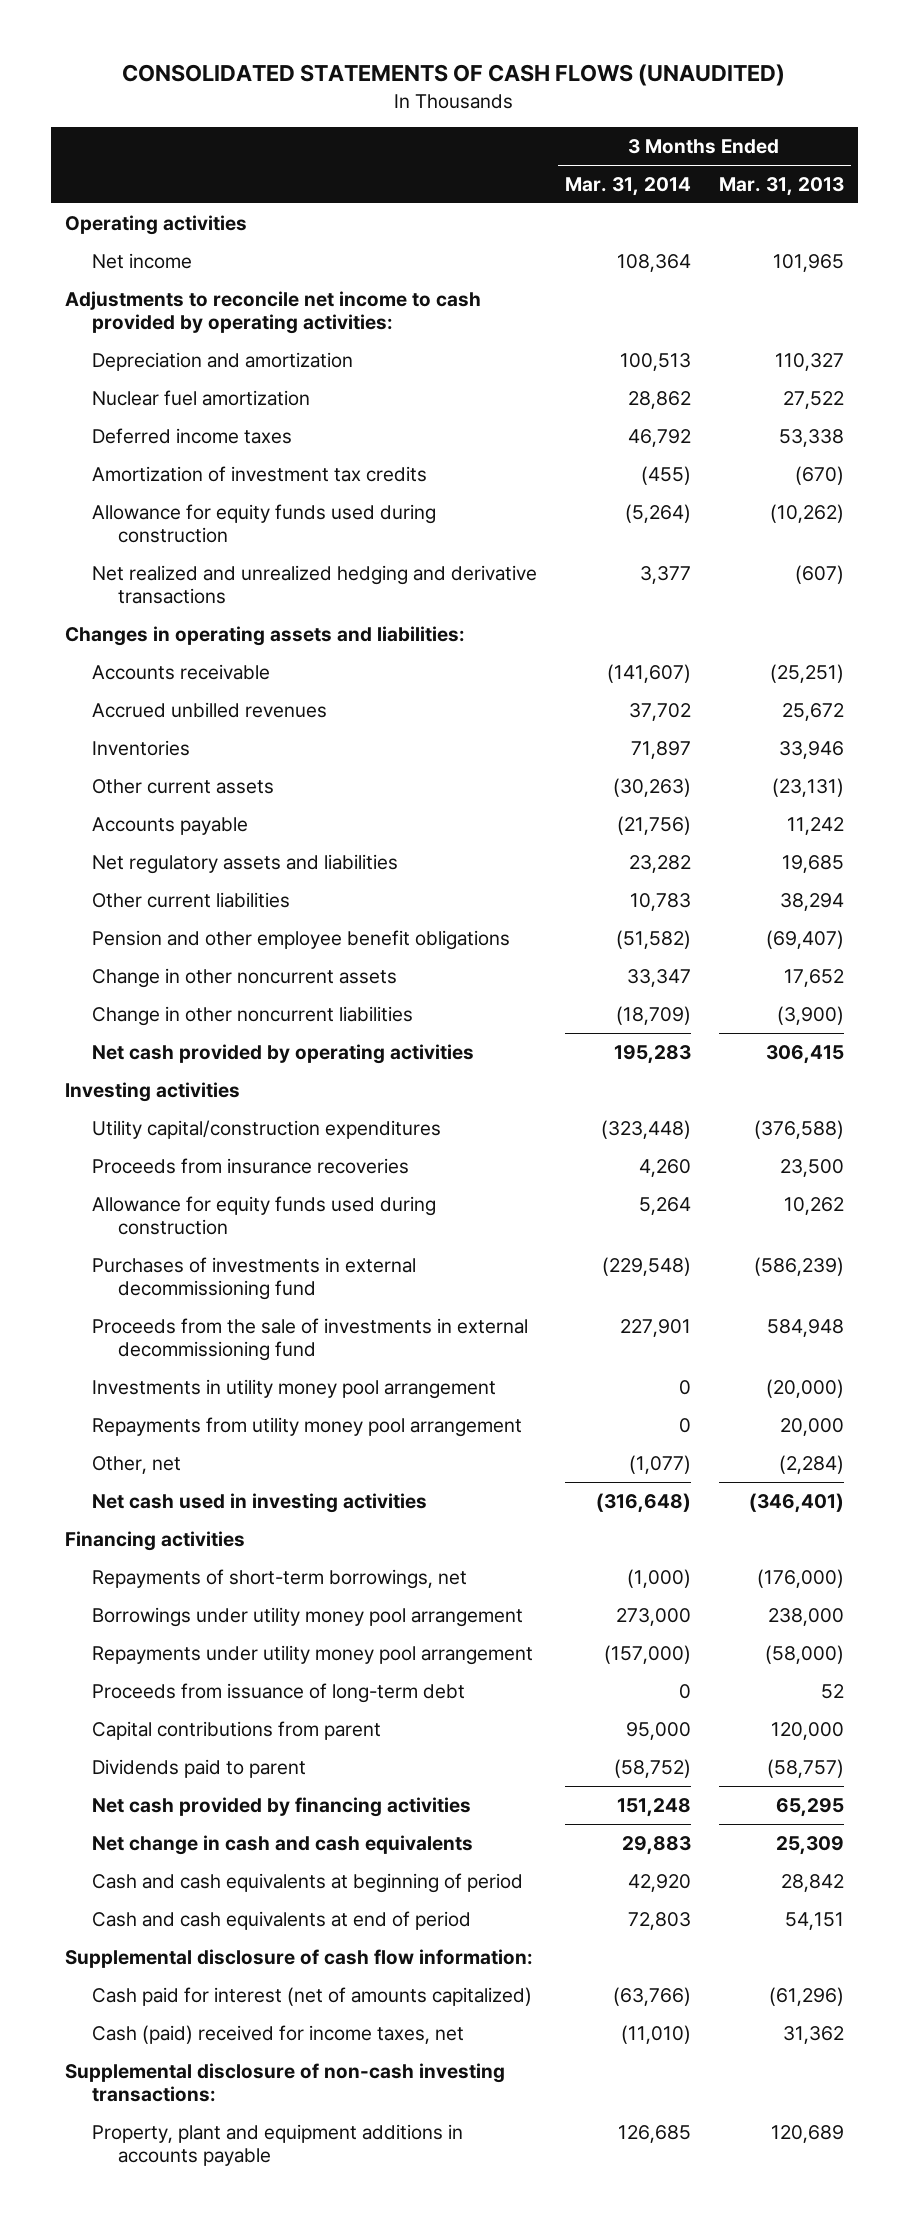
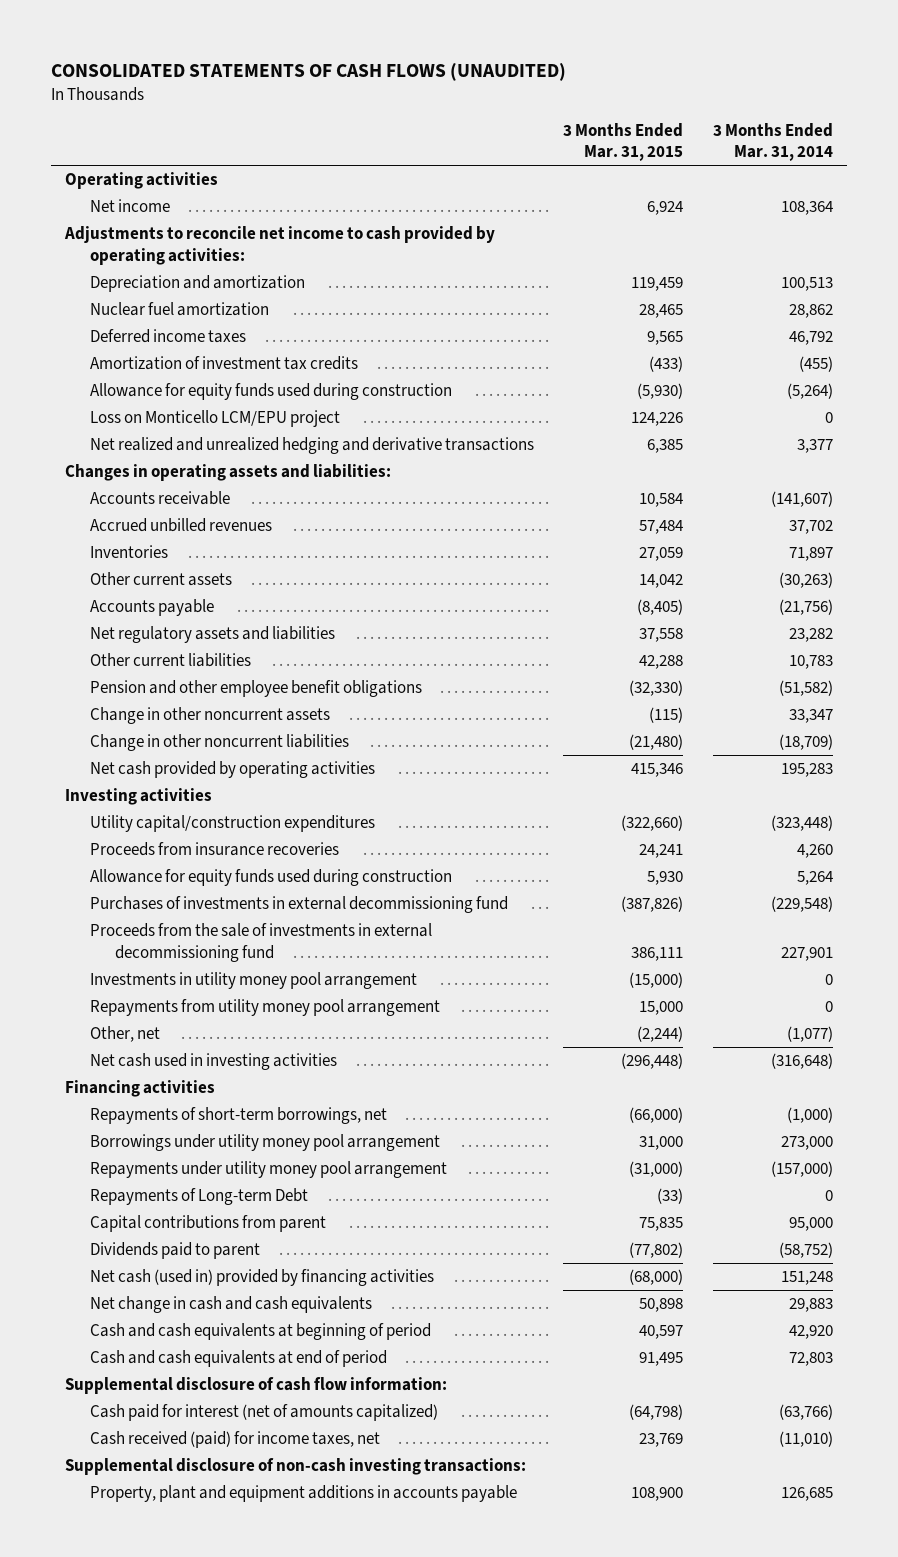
- | 3 Months Ended Mar. 31, 2014 | 3 Months Ended Mar. 31, 2013
+ | 3 Months Ended Mar. 31, 2015 | 3 Months Ended Mar. 31, 2014
+ Loss on Monticello LCM/EPU project | 124,226 | 0
- Proceeds from issuance of long-term debt | 0 | 52
+ Repayments of Long-term Debt | (33) | 0
- Net cash provided by financing activities | 151,248 | 65,295
+ Net cash (used in) provided by financing activities | (68,000) | 151,248
- Cash (paid) received for income taxes, net | (11,010) | 31,362
+ Cash received (paid) for income taxes, net | 23,769 | (11,010)

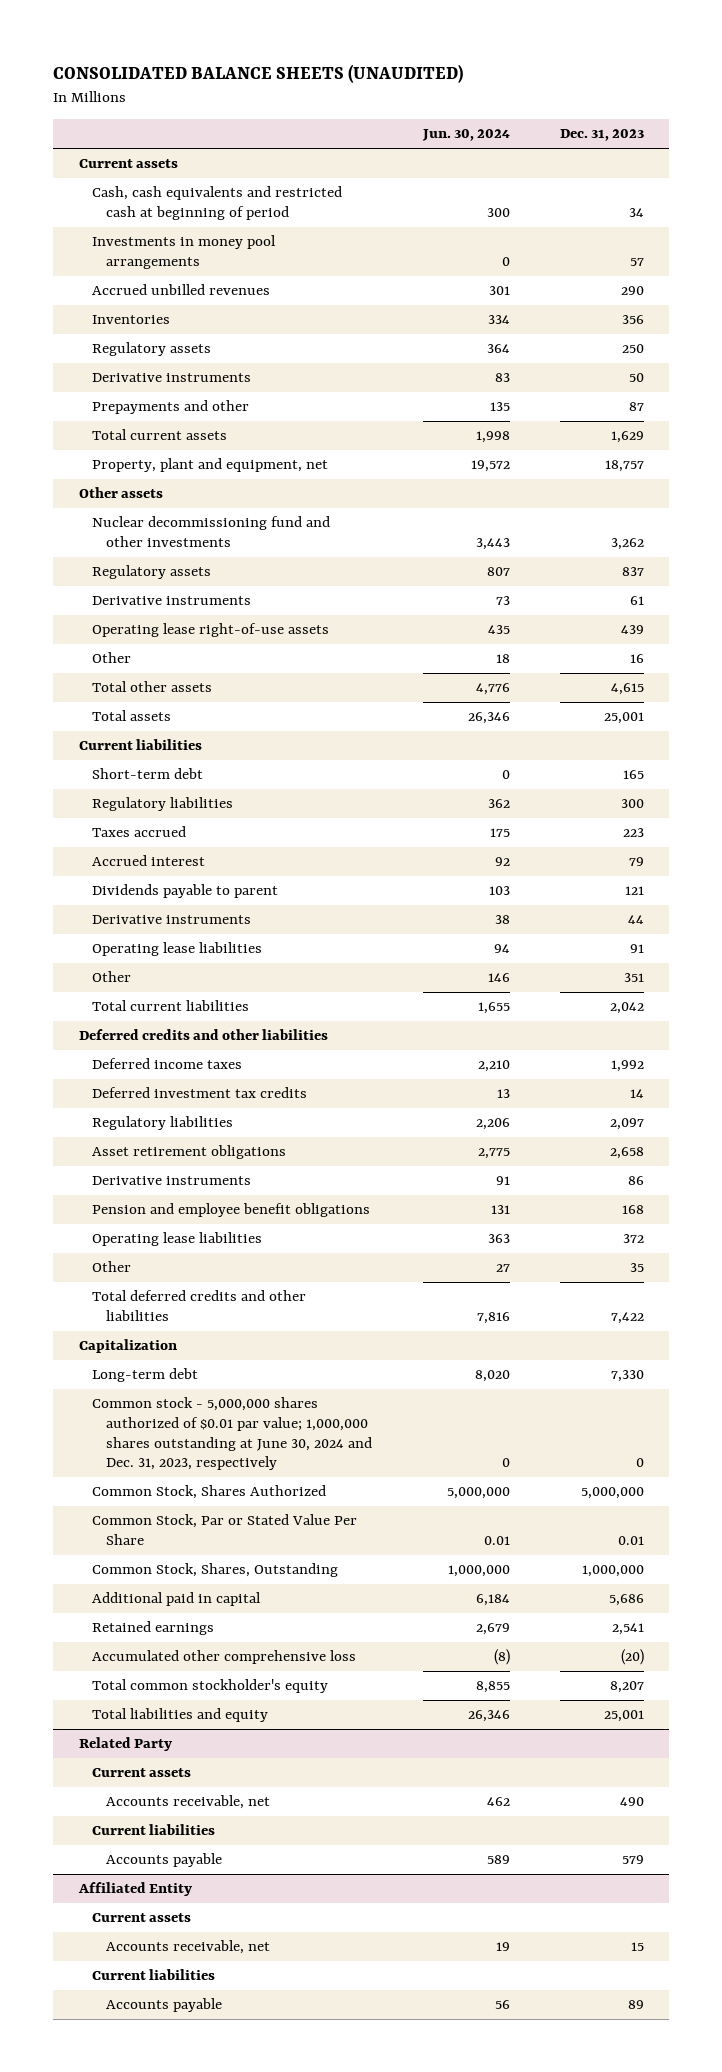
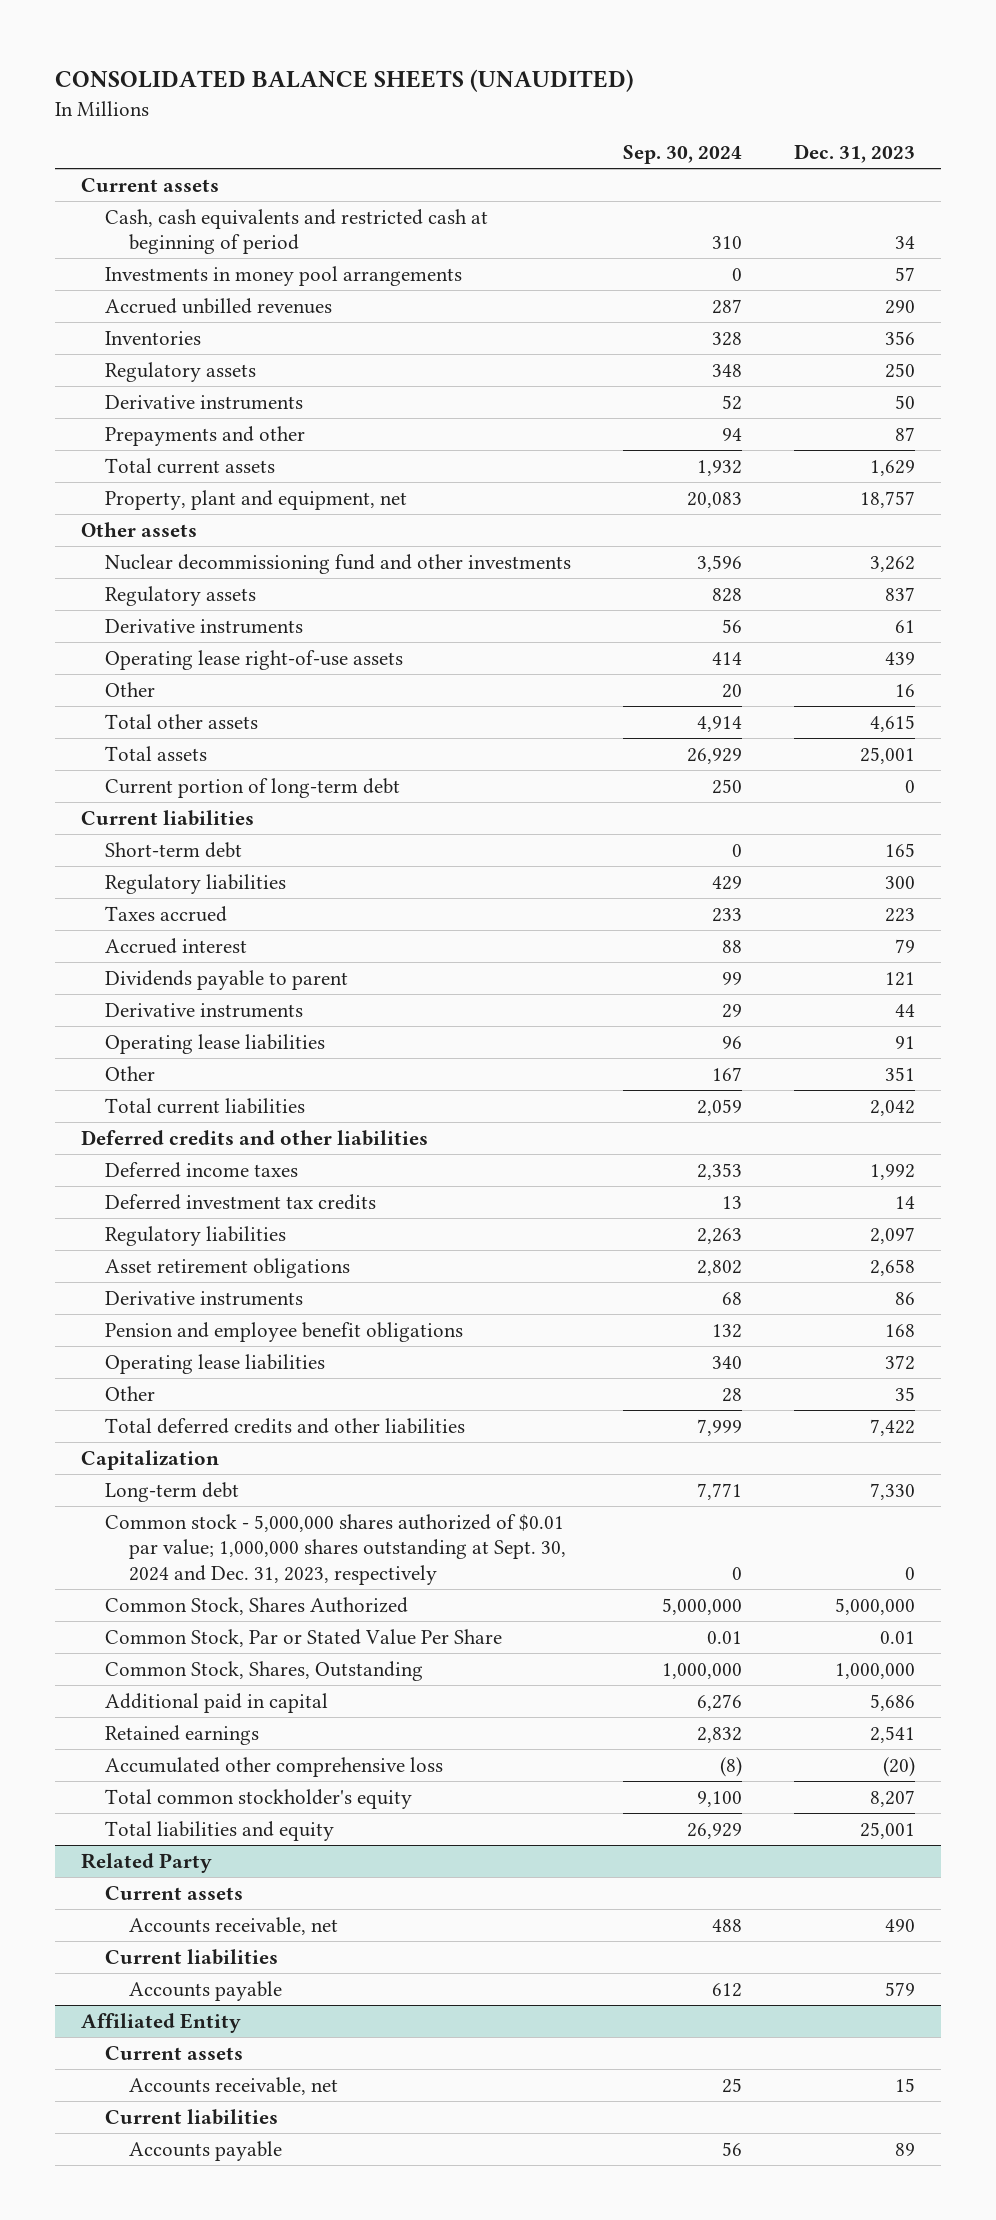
- | Jun. 30, 2024 | Dec. 31, 2023
+ | Sep. 30, 2024 | Dec. 31, 2023
+ Current portion of long-term debt | 250 | 0
- Common stock - 5,000,000 shares authorized of $0.01 par value; 1,000,000 shares outstanding at June 30, 2024 and Dec. 31, 2023, respectively | 0 | 0
+ Common stock - 5,000,000 shares authorized of $0.01 par value; 1,000,000 shares outstanding at Sept. 30, 2024 and Dec. 31, 2023, respectively | 0 | 0

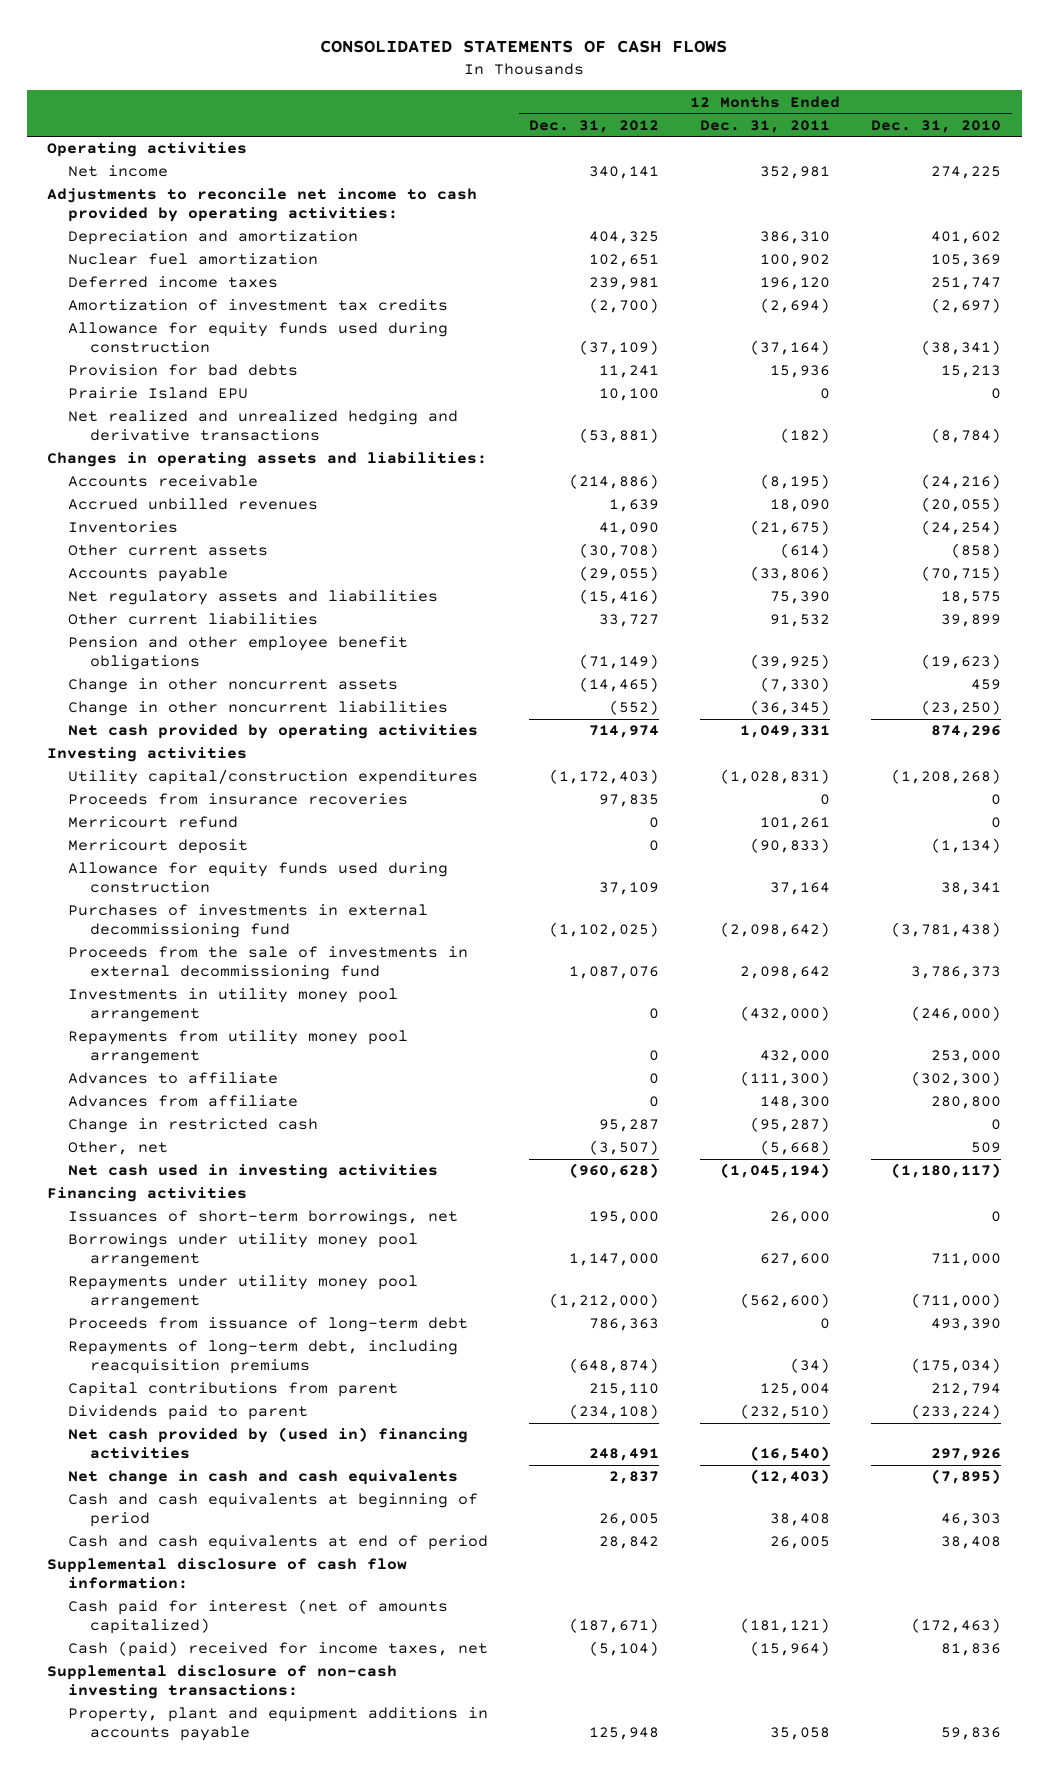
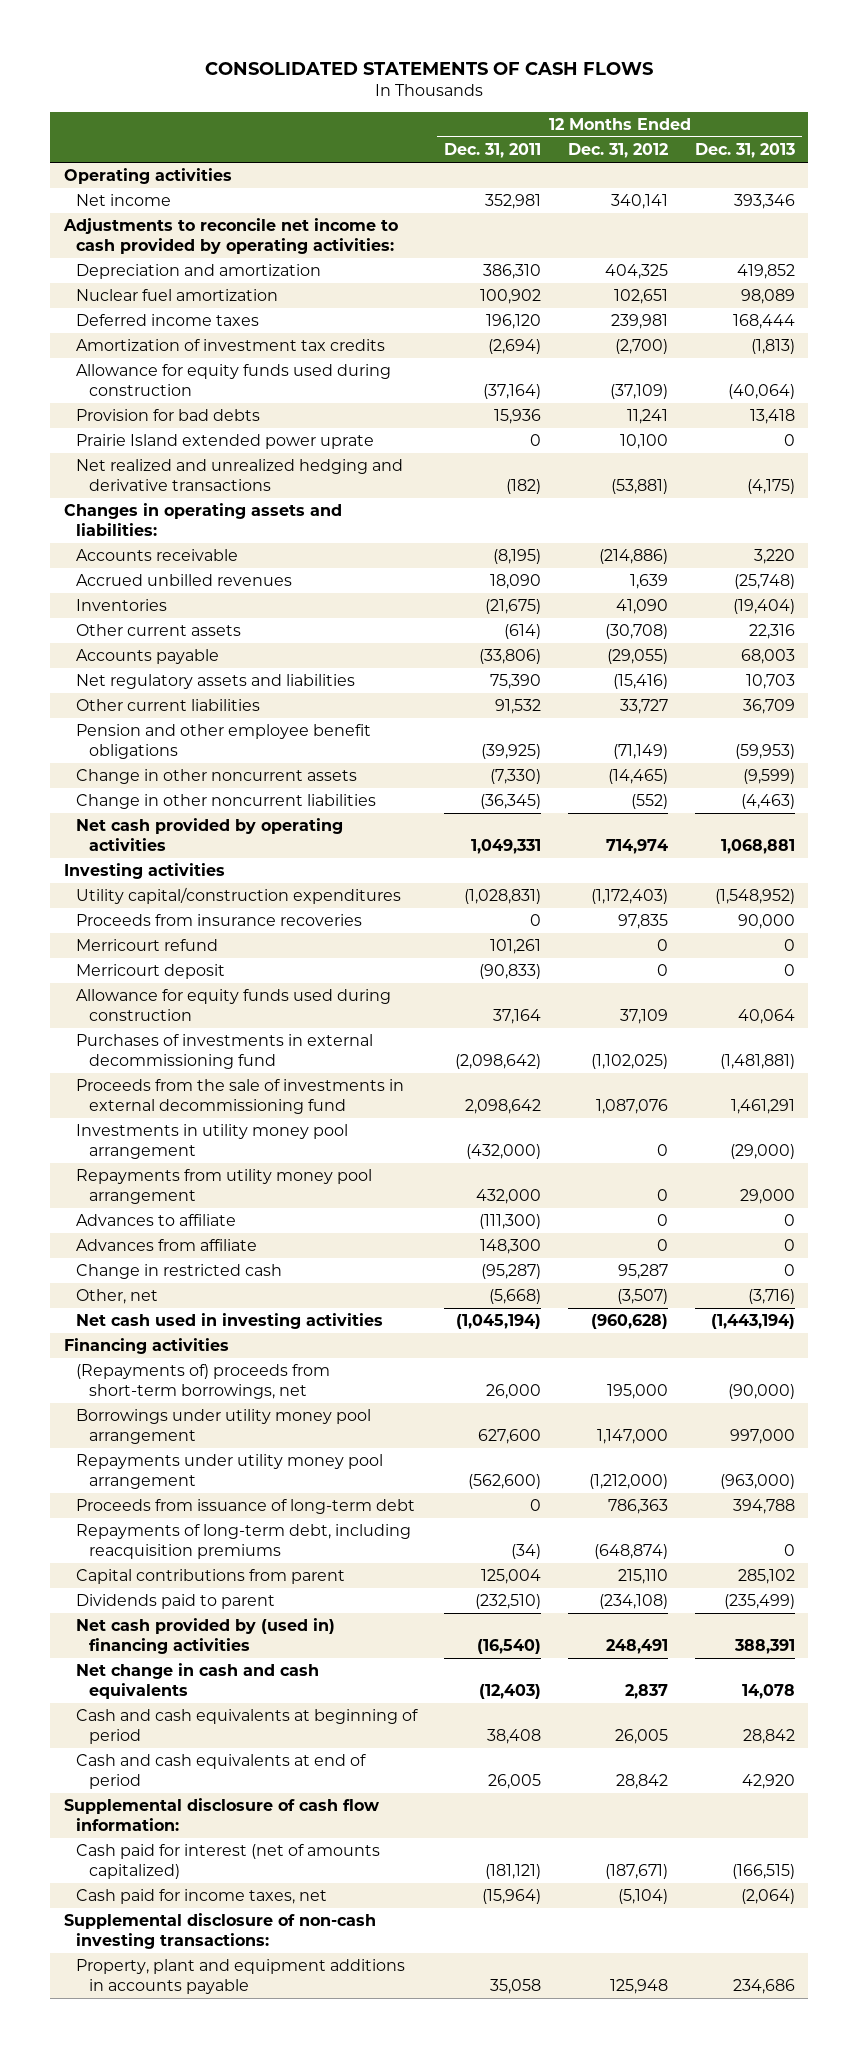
- | 12 Months Ended Dec. 31, 2012 | 12 Months Ended Dec. 31, 2011 | 12 Months Ended Dec. 31, 2010
+ | 12 Months Ended Dec. 31, 2011 | 12 Months Ended Dec. 31, 2012 | 12 Months Ended Dec. 31, 2013
- Prairie Island EPU | 10,100 | 0 | 0
+ Prairie Island extended power uprate | 0 | 10,100 | 0
- Issuances of short-term borrowings, net | 195,000 | 26,000 | 0
+ (Repayments of) proceeds from short-term borrowings, net | 26,000 | 195,000 | (90,000)
- Cash (paid) received for income taxes, net | (5,104) | (15,964) | 81,836
+ Cash paid for income taxes, net | (15,964) | (5,104) | (2,064)

